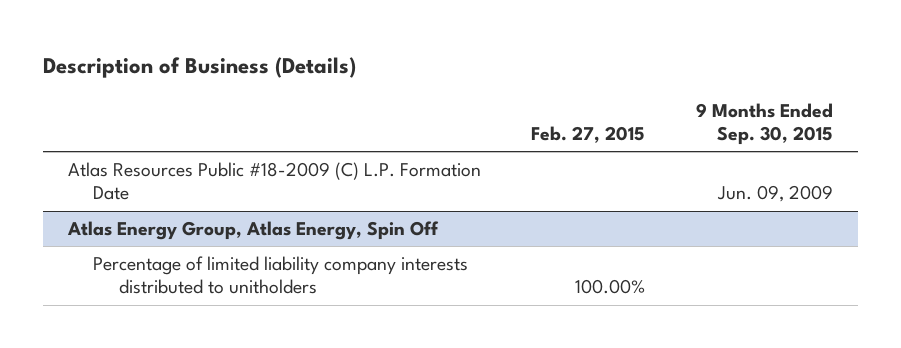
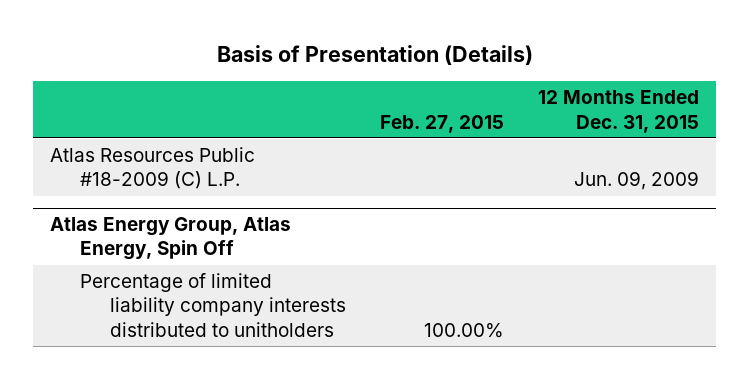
- Description of Business (Details)
+ Basis of Presentation (Details)
- | Feb. 27, 2015 | 9 Months Ended Sep. 30, 2015
+ | Feb. 27, 2015 | 12 Months Ended Dec. 31, 2015
- Atlas Resources Public #18-2009 (C) L.P. Formation Date | | Jun. 09, 2009
+ Atlas Resources Public #18-2009 (C) L.P. | | Jun. 09, 2009

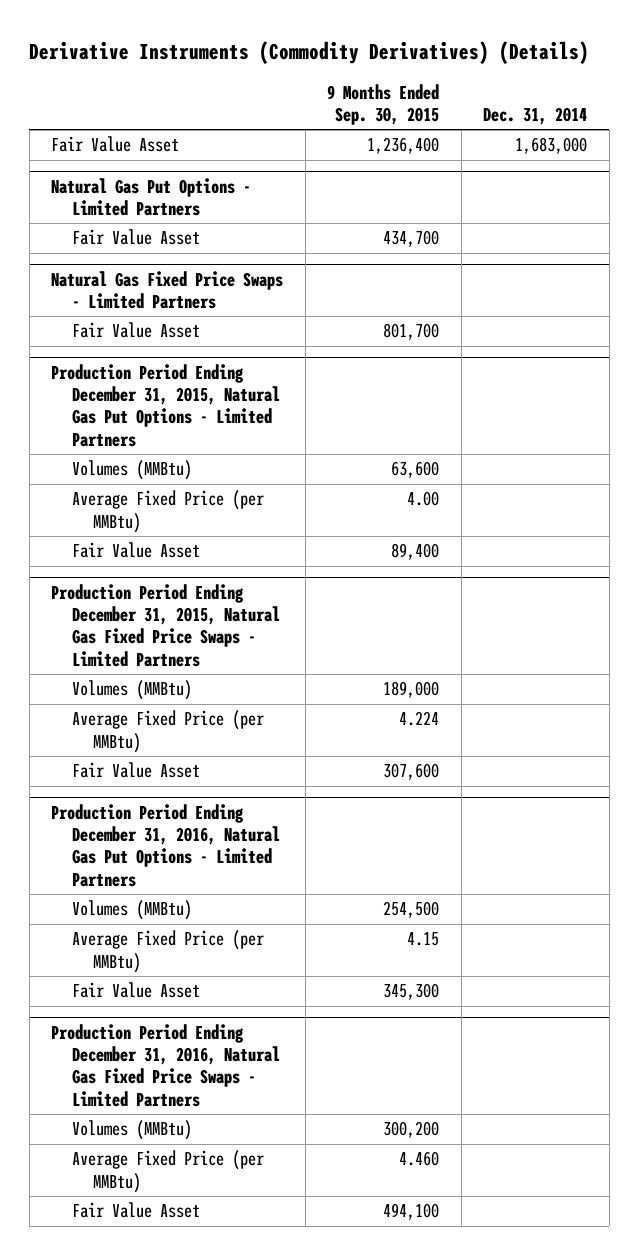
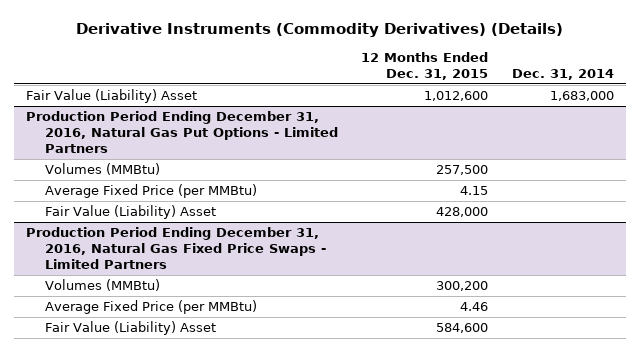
- | 9 Months Ended Sep. 30, 2015 | Dec. 31, 2014
+ | 12 Months Ended Dec. 31, 2015 | Dec. 31, 2014
- Fair Value Asset | 1,236,400 | 1,683,000
- Natural Gas Put Options - Limited Partners
- Fair Value Asset | 434,700 |
- Natural Gas Fixed Price Swaps - Limited Partners
- Fair Value Asset | 801,700 |
- Production Period Ending December 31, 2015, Natural Gas Put Options - Limited Partners
- Volumes (MMBtu) | 63,600 |
- Average Fixed Price (per MMBtu) | 4.00 |
- Fair Value Asset | 89,400 |
- Production Period Ending December 31, 2015, Natural Gas Fixed Price Swaps - Limited Partners
- Volumes (MMBtu) | 189,000 |
- Average Fixed Price (per MMBtu) | 4.224 |
- Fair Value Asset | 307,600 |
+ Fair Value (Liability) Asset | 1,012,600 | 1,683,000
@ Production Period Ending December 31, 2016, Natural Gas Put Options - Limited Partners
- Fair Value Asset | 345,300 |
+ Fair Value (Liability) Asset | 428,000 |
@ Production Period Ending December 31, 2016, Natural Gas Fixed Price Swaps - Limited Partners
- Fair Value Asset | 494,100 |
+ Fair Value (Liability) Asset | 584,600 |

